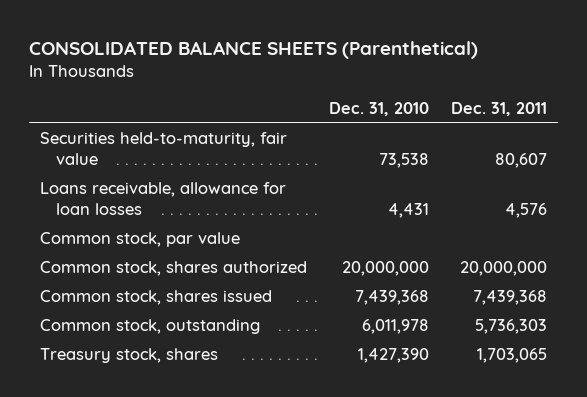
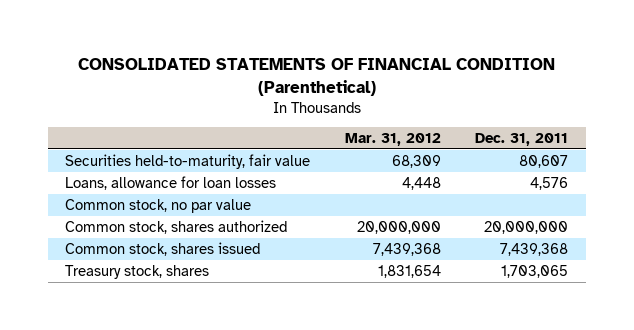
- CONSOLIDATED BALANCE SHEETS (Parenthetical)
+ CONSOLIDATED STATEMENTS OF FINANCIAL CONDITION (Parenthetical)
- | Dec. 31, 2010 | Dec. 31, 2011
+ | Mar. 31, 2012 | Dec. 31, 2011
- Loans receivable, allowance for loan losses | 4,431 | 4,576
- Common stock, par value
+ Loans, allowance for loan losses | 4,448 | 4,576
+ Common stock, no par value
- Common stock, outstanding | 6,011,978 | 5,736,303

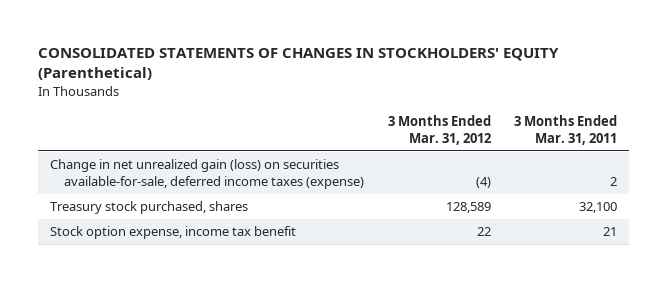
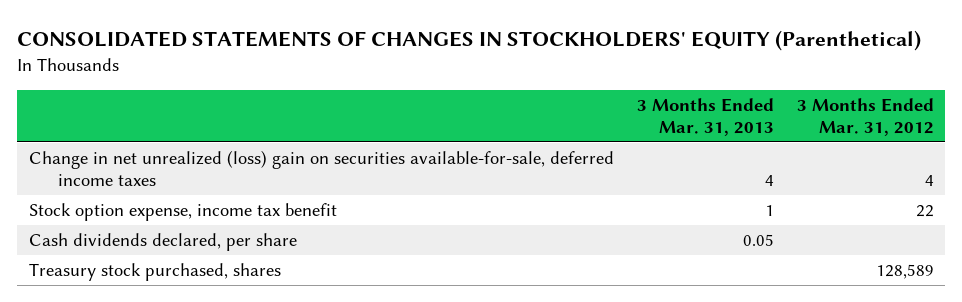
- | 3 Months Ended Mar. 31, 2012 | 3 Months Ended Mar. 31, 2011
+ | 3 Months Ended Mar. 31, 2013 | 3 Months Ended Mar. 31, 2012
- Change in net unrealized gain (loss) on securities available-for-sale, deferred income taxes (expense) | (4) | 2
+ Change in net unrealized (loss) gain on securities available-for-sale, deferred income taxes | 4 | 4
+ Cash dividends declared, per share | 0.05 |
moved down: Treasury stock purchased, shares | | 128,589

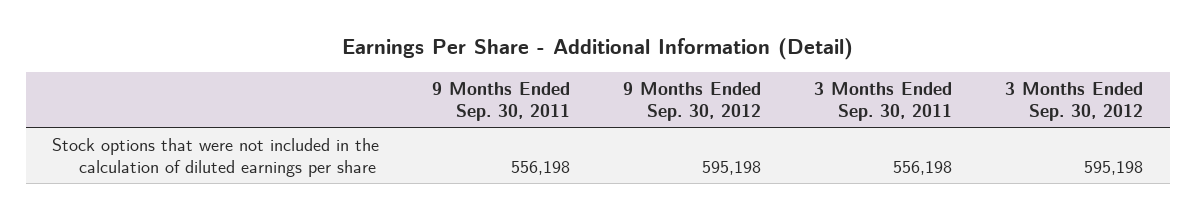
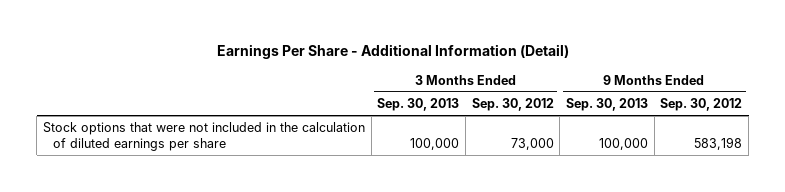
- | 9 Months Ended Sep. 30, 2011 | 9 Months Ended Sep. 30, 2012 | 3 Months Ended Sep. 30, 2011 | 3 Months Ended Sep. 30, 2012
+ | 3 Months Ended Sep. 30, 2013 | 3 Months Ended Sep. 30, 2012 | 9 Months Ended Sep. 30, 2013 | 9 Months Ended Sep. 30, 2012
- Stock options that were not included in the calculation of diluted earnings per share | 556,198 | 595,198 | 556,198 | 595,198
+ Stock options that were not included in the calculation of diluted earnings per share | 100,000 | 73,000 | 100,000 | 583,198

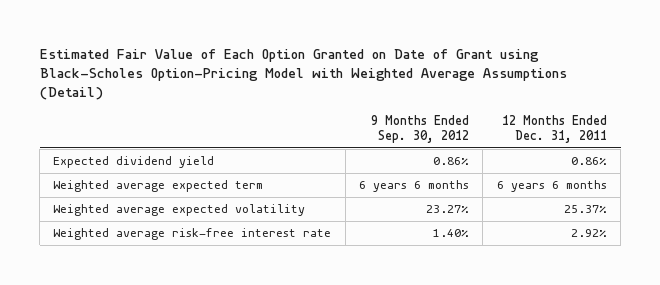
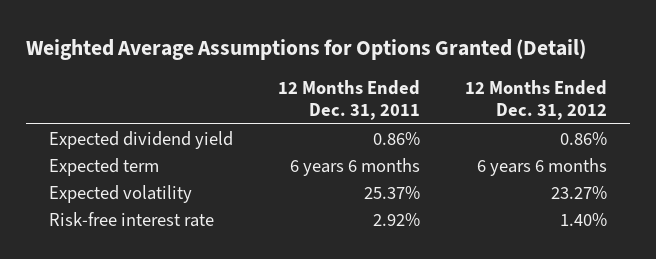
- Estimated Fair Value of Each Option Granted on Date of Grant using Black-Scholes Option-Pricing Model with Weighted Average Assumptions (Detail)
+ Weighted Average Assumptions for Options Granted (Detail)
- | 9 Months Ended Sep. 30, 2012 | 12 Months Ended Dec. 31, 2011
+ | 12 Months Ended Dec. 31, 2011 | 12 Months Ended Dec. 31, 2012
- Weighted average expected term | 6 years 6 months | 6 years 6 months
- Weighted average expected volatility | 23.27% | 25.37%
- Weighted average risk-free interest rate | 1.40% | 2.92%
+ Expected term | 6 years 6 months | 6 years 6 months
+ Expected volatility | 25.37% | 23.27%
+ Risk-free interest rate | 2.92% | 1.40%

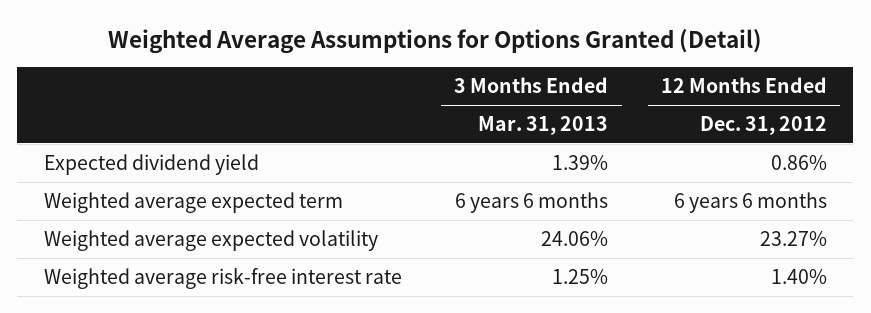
- | 12 Months Ended Dec. 31, 2011 | 12 Months Ended Dec. 31, 2012
+ | 3 Months Ended Mar. 31, 2013 | 12 Months Ended Dec. 31, 2012
- Expected term | 6 years 6 months | 6 years 6 months
- Expected volatility | 25.37% | 23.27%
- Risk-free interest rate | 2.92% | 1.40%
+ Weighted average expected term | 6 years 6 months | 6 years 6 months
+ Weighted average expected volatility | 24.06% | 23.27%
+ Weighted average risk-free interest rate | 1.25% | 1.40%

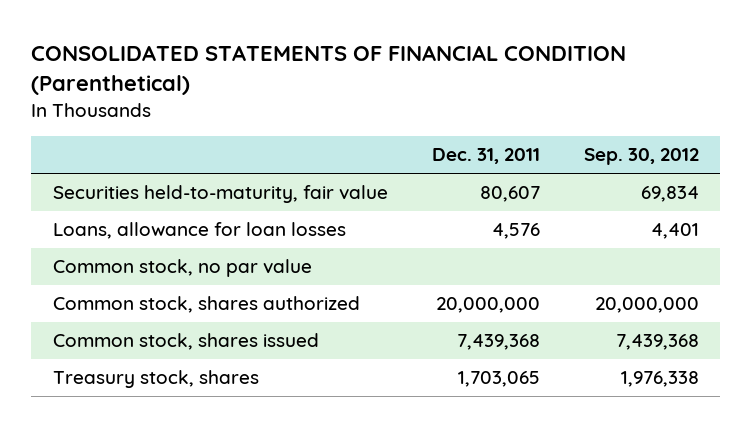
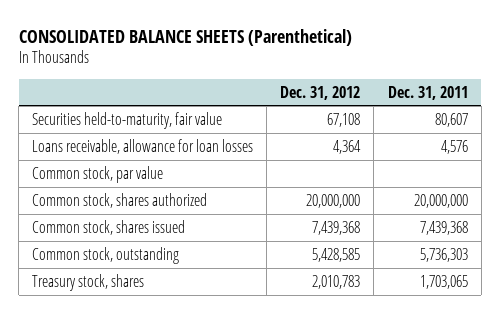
- CONSOLIDATED STATEMENTS OF FINANCIAL CONDITION (Parenthetical)
+ CONSOLIDATED BALANCE SHEETS (Parenthetical)
- | Dec. 31, 2011 | Sep. 30, 2012
+ | Dec. 31, 2012 | Dec. 31, 2011
- Loans, allowance for loan losses | 4,576 | 4,401
- Common stock, no par value
+ Loans receivable, allowance for loan losses | 4,364 | 4,576
+ Common stock, par value
+ Common stock, outstanding | 5,428,585 | 5,736,303

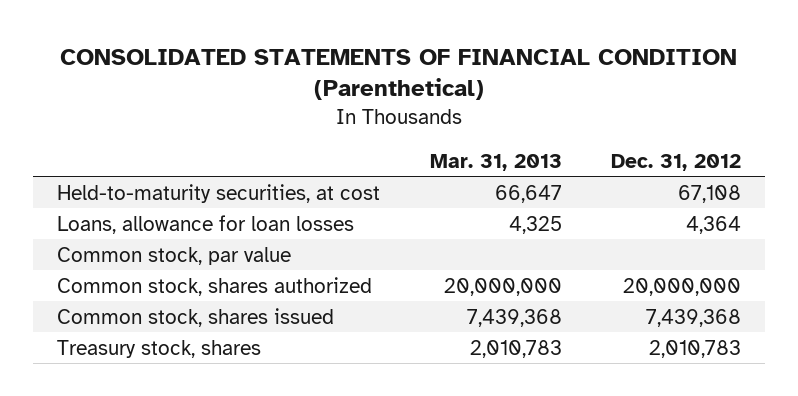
- CONSOLIDATED BALANCE SHEETS (Parenthetical)
+ CONSOLIDATED STATEMENTS OF FINANCIAL CONDITION (Parenthetical)
- | Dec. 31, 2012 | Dec. 31, 2011
+ | Mar. 31, 2013 | Dec. 31, 2012
- Securities held-to-maturity, fair value | 67,108 | 80,607
- Loans receivable, allowance for loan losses | 4,364 | 4,576
+ Held-to-maturity securities, at cost | 66,647 | 67,108
+ Loans, allowance for loan losses | 4,325 | 4,364
- Common stock, outstanding | 5,428,585 | 5,736,303

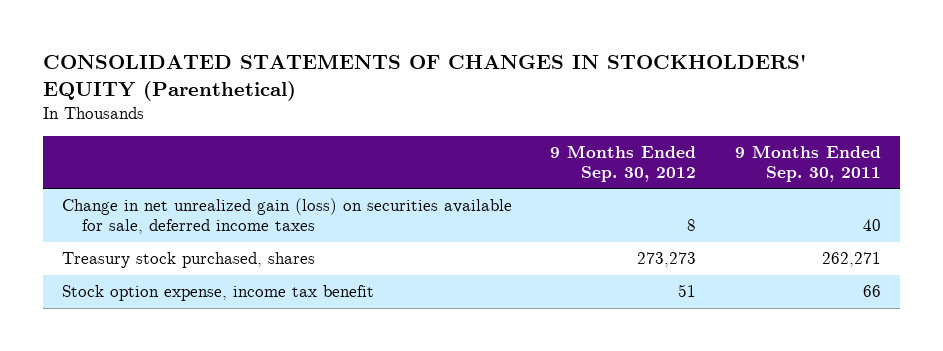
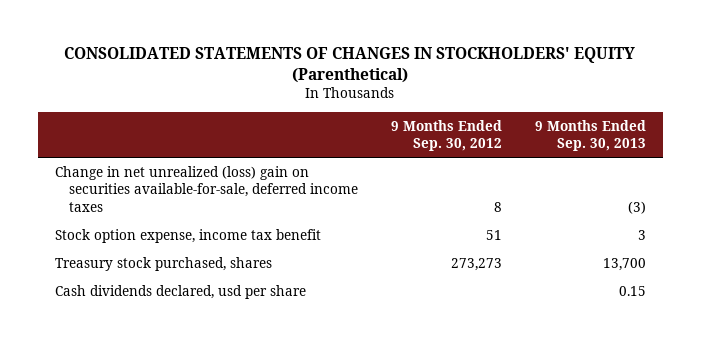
- | 9 Months Ended Sep. 30, 2012 | 9 Months Ended Sep. 30, 2011
+ | 9 Months Ended Sep. 30, 2012 | 9 Months Ended Sep. 30, 2013
- Change in net unrealized gain (loss) on securities available for sale, deferred income taxes | 8 | 40
+ Change in net unrealized (loss) gain on securities available-for-sale, deferred income taxes | 8 | (3)
moved down: Treasury stock purchased, shares | 273,273 | 13,700
+ Cash dividends declared, usd per share | | 0.15

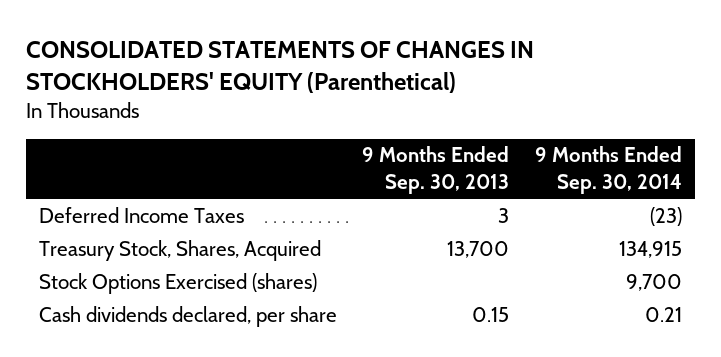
- | 9 Months Ended Sep. 30, 2012 | 9 Months Ended Sep. 30, 2013
+ | 9 Months Ended Sep. 30, 2013 | 9 Months Ended Sep. 30, 2014
- Change in net unrealized (loss) gain on securities available-for-sale, deferred income taxes | 8 | (3)
- Stock option expense, income tax benefit | 51 | 3
- Treasury stock purchased, shares | 273,273 | 13,700
- Cash dividends declared, usd per share | | 0.15
+ Deferred Income Taxes | 3 | (23)
+ Treasury Stock, Shares, Acquired | 13,700 | 134,915
+ Stock Options Exercised (shares) | | 9,700
+ Cash dividends declared, per share | 0.15 | 0.21

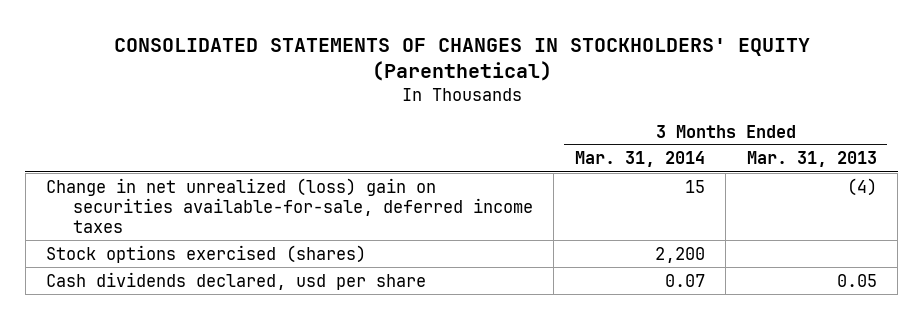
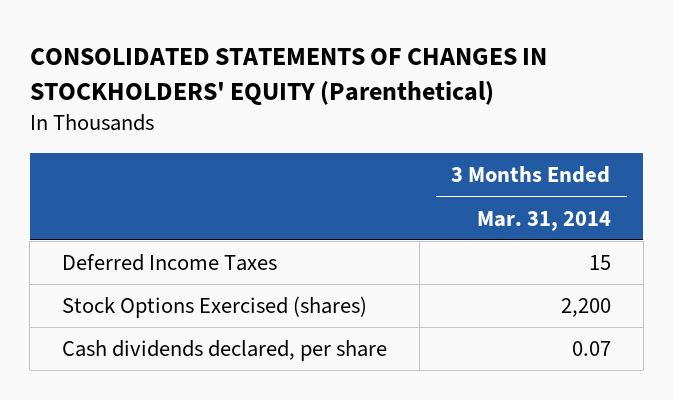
- | 3 Months Ended Mar. 31, 2014 | 3 Months Ended Mar. 31, 2013
+ | 3 Months Ended Mar. 31, 2014
- Change in net unrealized (loss) gain on securities available-for-sale, deferred income taxes | 15 | (4)
- Stock options exercised (shares) | 2,200 |
- Cash dividends declared, usd per share | 0.07 | 0.05
+ Deferred Income Taxes | 15
+ Stock Options Exercised (shares) | 2,200
+ Cash dividends declared, per share | 0.07

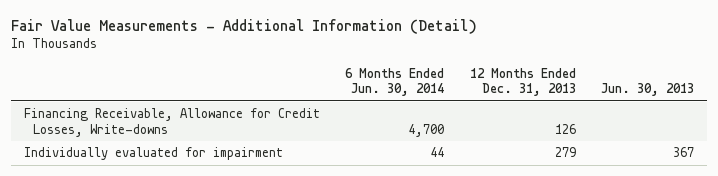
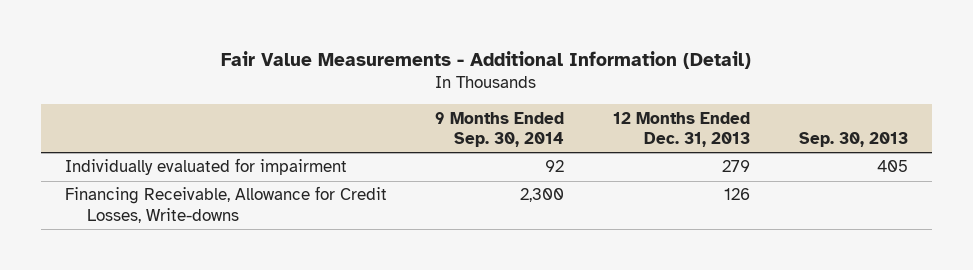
- | 6 Months Ended Jun. 30, 2014 | 12 Months Ended Dec. 31, 2013 | Jun. 30, 2013
+ | 9 Months Ended Sep. 30, 2014 | 12 Months Ended Dec. 31, 2013 | Sep. 30, 2013
moved down: Financing Receivable, Allowance for Credit Losses, Write-downs | 2,300 | 126 |

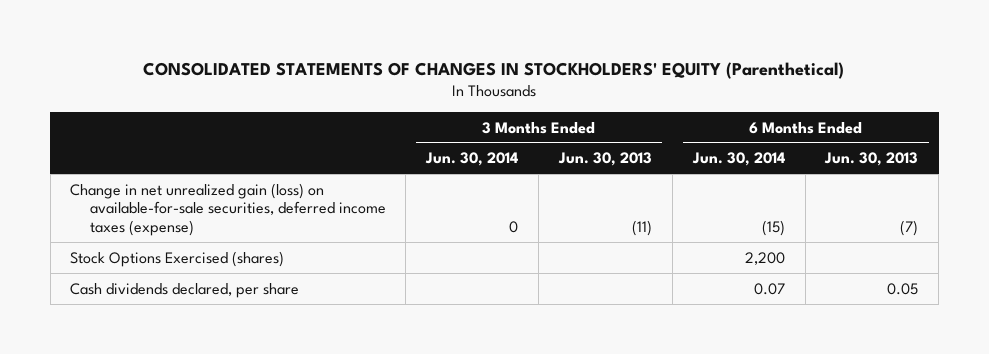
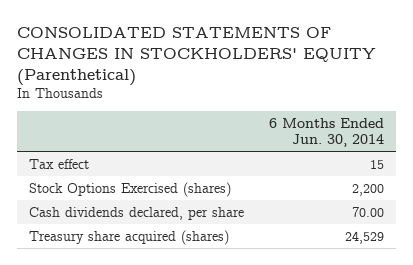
- | 3 Months Ended Jun. 30, 2014 | 3 Months Ended Jun. 30, 2013 | 6 Months Ended Jun. 30, 2014 | 6 Months Ended Jun. 30, 2013
+ | 6 Months Ended Jun. 30, 2014
- Change in net unrealized gain (loss) on available-for-sale securities, deferred income taxes (expense) | 0 | (11) | (15) | (7)
+ Tax effect | 15
- Cash dividends declared, per share | | | 0.07 | 0.05
+ Cash dividends declared, per share | 70.00
+ Treasury share acquired (shares) | 24,529

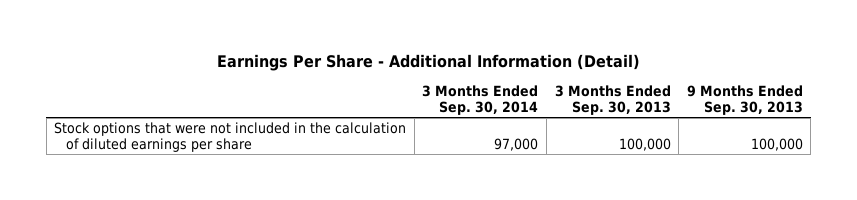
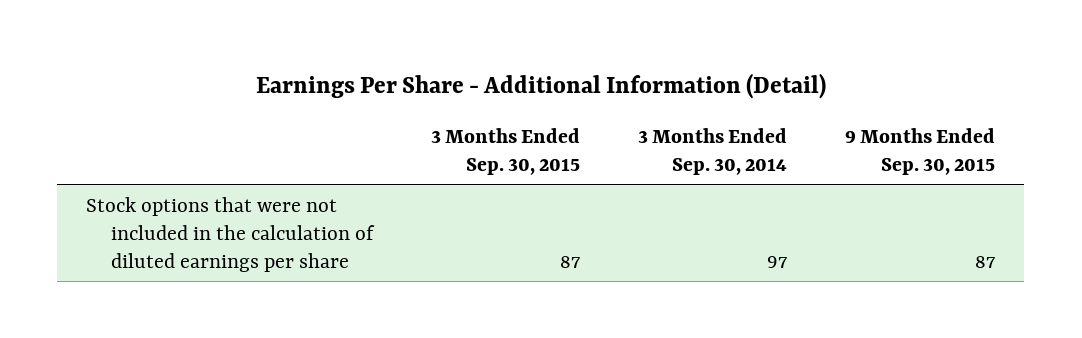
- | 3 Months Ended Sep. 30, 2014 | 3 Months Ended Sep. 30, 2013 | 9 Months Ended Sep. 30, 2013
+ | 3 Months Ended Sep. 30, 2015 | 3 Months Ended Sep. 30, 2014 | 9 Months Ended Sep. 30, 2015
- Stock options that were not included in the calculation of diluted earnings per share | 97,000 | 100,000 | 100,000
+ Stock options that were not included in the calculation of diluted earnings per share | 87 | 97 | 87

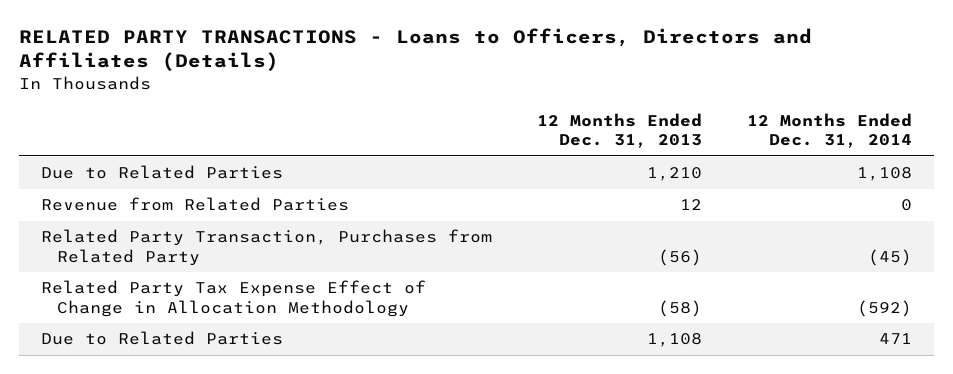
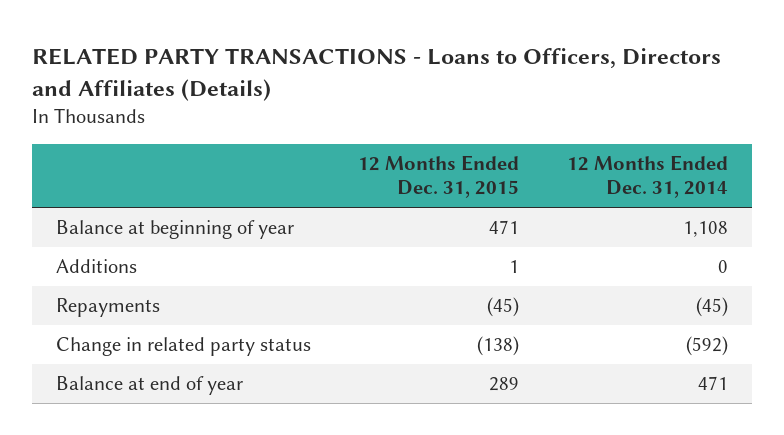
- | 12 Months Ended Dec. 31, 2013 | 12 Months Ended Dec. 31, 2014
+ | 12 Months Ended Dec. 31, 2015 | 12 Months Ended Dec. 31, 2014
- Due to Related Parties | 1,210 | 1,108
- Revenue from Related Parties | 12 | 0
- Related Party Transaction, Purchases from Related Party | (56) | (45)
- Related Party Tax Expense Effect of Change in Allocation Methodology | (58) | (592)
- Due to Related Parties | 1,108 | 471
+ Balance at beginning of year | 471 | 1,108
+ Additions | 1 | 0
+ Repayments | (45) | (45)
+ Change in related party status | (138) | (592)
+ Balance at end of year | 289 | 471

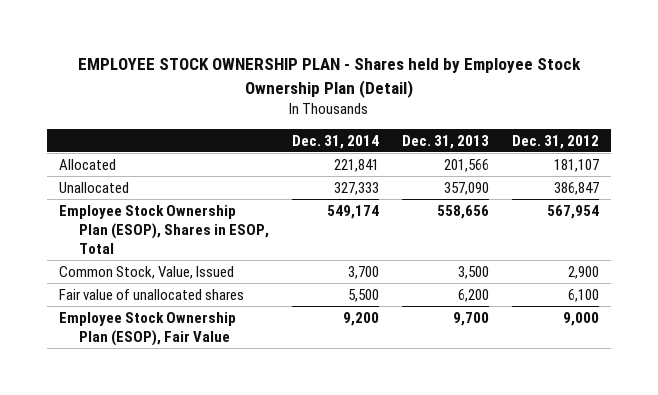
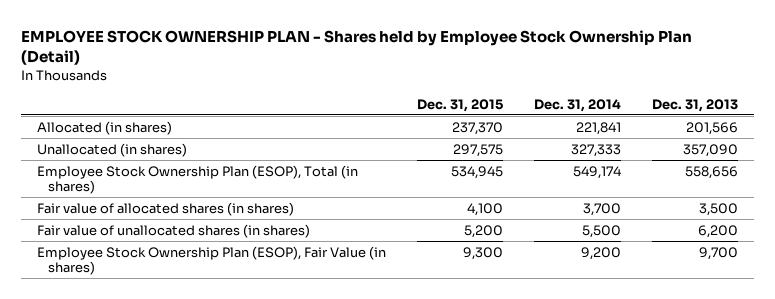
- | Dec. 31, 2014 | Dec. 31, 2013 | Dec. 31, 2012
+ | Dec. 31, 2015 | Dec. 31, 2014 | Dec. 31, 2013
- Allocated | 221,841 | 201,566 | 181,107
- Unallocated | 327,333 | 357,090 | 386,847
- Employee Stock Ownership Plan (ESOP), Shares in ESOP, Total | 549,174 | 558,656 | 567,954
- Common Stock, Value, Issued | 3,700 | 3,500 | 2,900
- Fair value of unallocated shares | 5,500 | 6,200 | 6,100
- Employee Stock Ownership Plan (ESOP), Fair Value | 9,200 | 9,700 | 9,000
+ Allocated (in shares) | 237,370 | 221,841 | 201,566
+ Unallocated (in shares) | 297,575 | 327,333 | 357,090
+ Employee Stock Ownership Plan (ESOP), Total (in shares) | 534,945 | 549,174 | 558,656
+ Fair value of allocated shares (in shares) | 4,100 | 3,700 | 3,500
+ Fair value of unallocated shares (in shares) | 5,200 | 5,500 | 6,200
+ Employee Stock Ownership Plan (ESOP), Fair Value (in shares) | 9,300 | 9,200 | 9,700

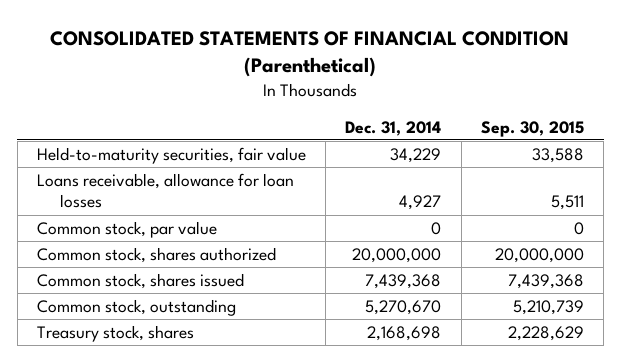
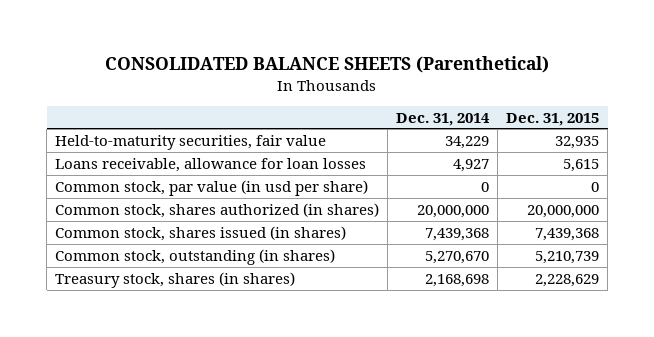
- CONSOLIDATED STATEMENTS OF FINANCIAL CONDITION (Parenthetical)
+ CONSOLIDATED BALANCE SHEETS (Parenthetical)
- | Dec. 31, 2014 | Sep. 30, 2015
+ | Dec. 31, 2014 | Dec. 31, 2015
- Common stock, par value | 0 | 0
- Common stock, shares authorized | 20,000,000 | 20,000,000
- Common stock, shares issued | 7,439,368 | 7,439,368
- Common stock, outstanding | 5,270,670 | 5,210,739
- Treasury stock, shares | 2,168,698 | 2,228,629
+ Common stock, par value (in usd per share) | 0 | 0
+ Common stock, shares authorized (in shares) | 20,000,000 | 20,000,000
+ Common stock, shares issued (in shares) | 7,439,368 | 7,439,368
+ Common stock, outstanding (in shares) | 5,270,670 | 5,210,739
+ Treasury stock, shares (in shares) | 2,168,698 | 2,228,629

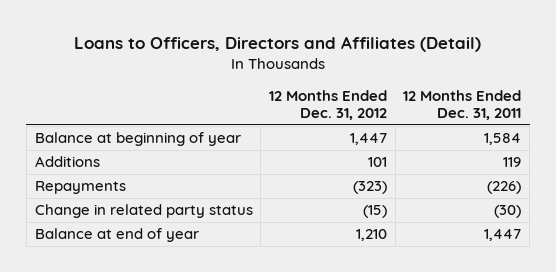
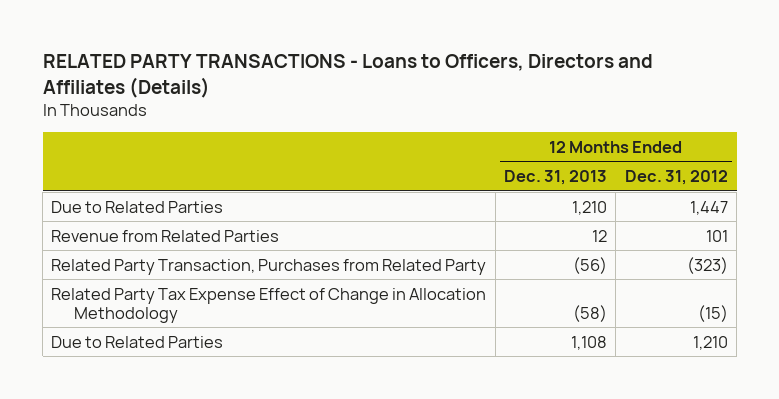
- Loans to Officers, Directors and Affiliates (Detail)
+ RELATED PARTY TRANSACTIONS - Loans to Officers, Directors and Affiliates (Details)
- | 12 Months Ended Dec. 31, 2012 | 12 Months Ended Dec. 31, 2011
+ | 12 Months Ended Dec. 31, 2013 | 12 Months Ended Dec. 31, 2012
- Balance at beginning of year | 1,447 | 1,584
- Additions | 101 | 119
- Repayments | (323) | (226)
- Change in related party status | (15) | (30)
- Balance at end of year | 1,210 | 1,447
+ Due to Related Parties | 1,210 | 1,447
+ Revenue from Related Parties | 12 | 101
+ Related Party Transaction, Purchases from Related Party | (56) | (323)
+ Related Party Tax Expense Effect of Change in Allocation Methodology | (58) | (15)
+ Due to Related Parties | 1,108 | 1,210

